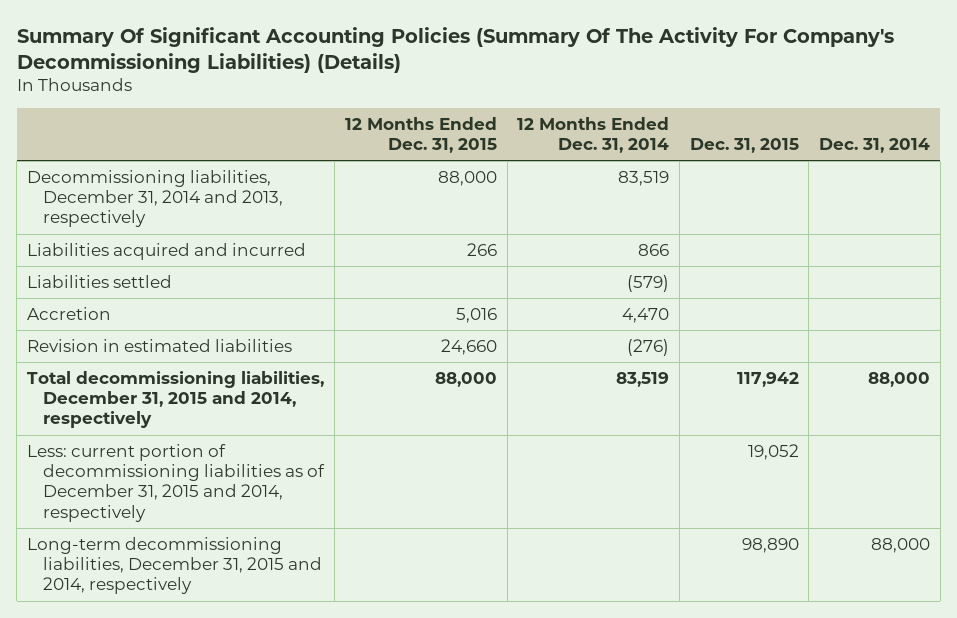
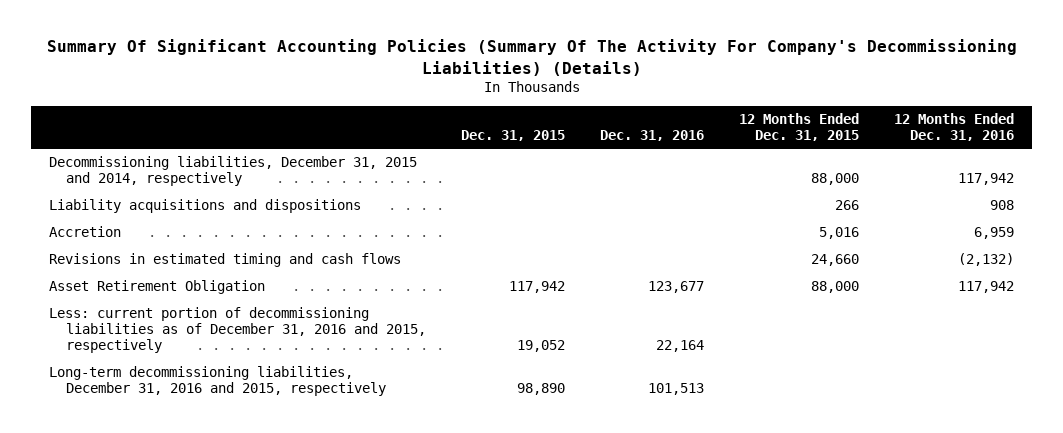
- | 12 Months Ended Dec. 31, 2015 | 12 Months Ended Dec. 31, 2014 | Dec. 31, 2015 | Dec. 31, 2014
+ | Dec. 31, 2015 | Dec. 31, 2016 | 12 Months Ended Dec. 31, 2015 | 12 Months Ended Dec. 31, 2016
- Decommissioning liabilities, December 31, 2014 and 2013, respectively | 88,000 | 83,519 | |
- Liabilities acquired and incurred | 266 | 866 | |
- Liabilities settled | | (579) | |
+ Decommissioning liabilities, December 31, 2015 and 2014, respectively | | | 88,000 | 117,942
+ Liability acquisitions and dispositions | | | 266 | 908
- Revision in estimated liabilities | 24,660 | (276) | |
- Total decommissioning liabilities, December 31, 2015 and 2014, respectively | 88,000 | 83,519 | 117,942 | 88,000
- Less: current portion of decommissioning liabilities as of December 31, 2015 and 2014, respectively | | | 19,052 |
- Long-term decommissioning liabilities, December 31, 2015 and 2014, respectively | | | 98,890 | 88,000
+ Revisions in estimated timing and cash flows | | | 24,660 | (2,132)
+ Asset Retirement Obligation | 117,942 | 123,677 | 88,000 | 117,942
+ Less: current portion of decommissioning liabilities as of December 31, 2016 and 2015, respectively | 19,052 | 22,164 | |
+ Long-term decommissioning liabilities, December 31, 2016 and 2015, respectively | 98,890 | 101,513 | |

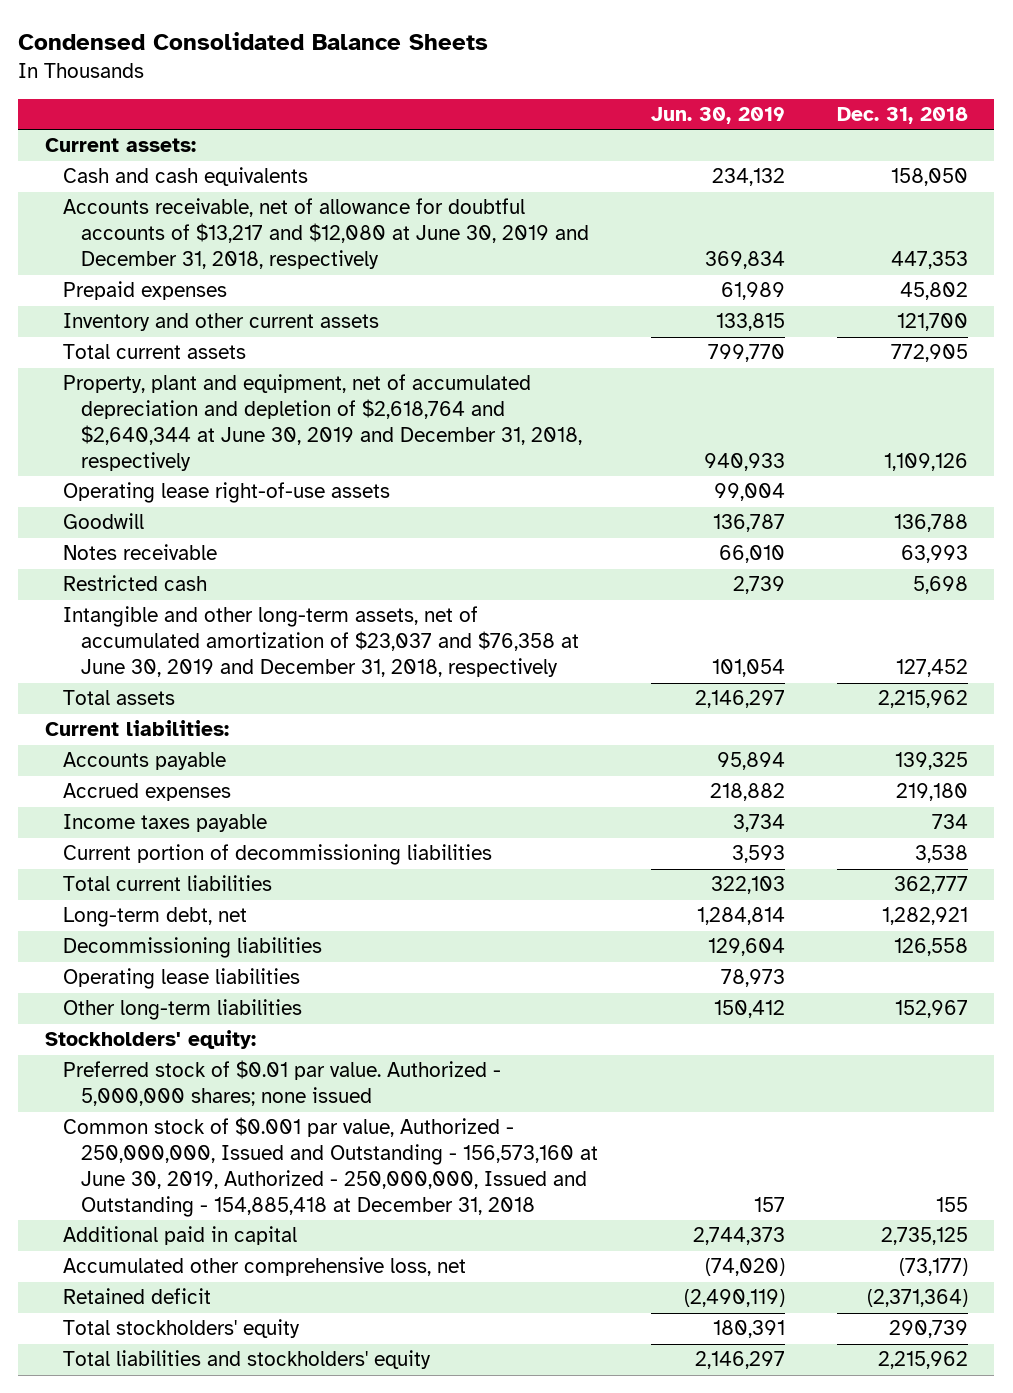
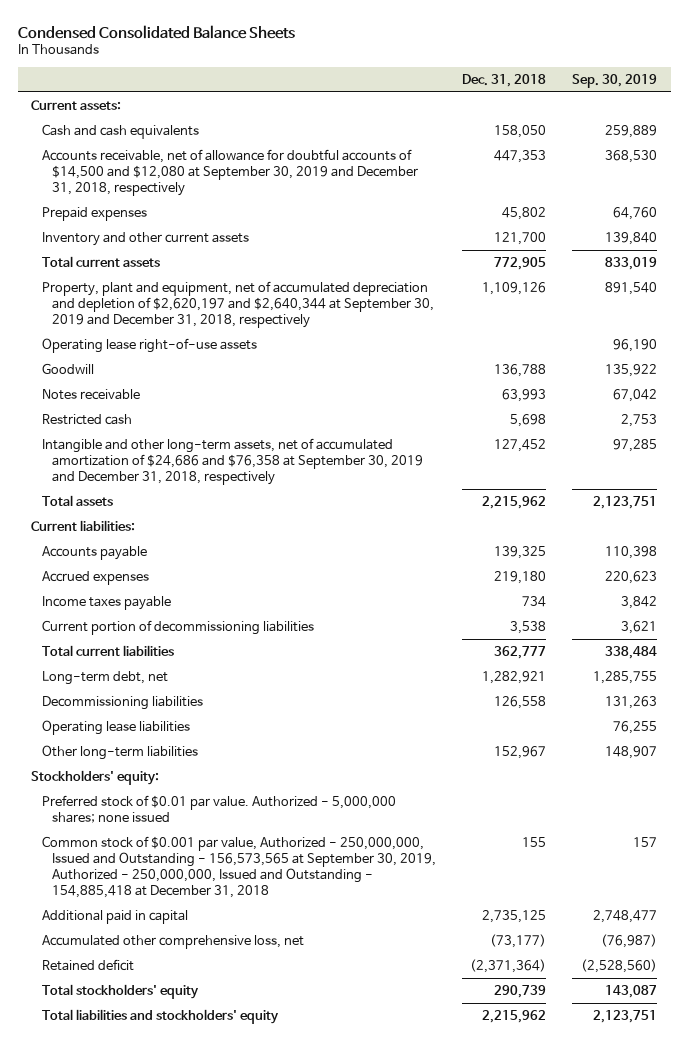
- | Jun. 30, 2019 | Dec. 31, 2018
+ | Dec. 31, 2018 | Sep. 30, 2019
- Accounts receivable, net of allowance for doubtful accounts of $13,217 and $12,080 at June 30, 2019 and December 31, 2018, respectively | 369,834 | 447,353
+ Accounts receivable, net of allowance for doubtful accounts of $14,500 and $12,080 at September 30, 2019 and December 31, 2018, respectively | 447,353 | 368,530
- Property, plant and equipment, net of accumulated depreciation and depletion of $2,618,764 and $2,640,344 at June 30, 2019 and December 31, 2018, respectively | 940,933 | 1,109,126
+ Property, plant and equipment, net of accumulated depreciation and depletion of $2,620,197 and $2,640,344 at September 30, 2019 and December 31, 2018, respectively | 1,109,126 | 891,540
- Intangible and other long-term assets, net of accumulated amortization of $23,037 and $76,358 at June 30, 2019 and December 31, 2018, respectively | 101,054 | 127,452
+ Intangible and other long-term assets, net of accumulated amortization of $24,686 and $76,358 at September 30, 2019 and December 31, 2018, respectively | 127,452 | 97,285
- Common stock of $0.001 par value, Authorized - 250,000,000, Issued and Outstanding - 156,573,160 at June 30, 2019, Authorized - 250,000,000, Issued and Outstanding - 154,885,418 at December 31, 2018 | 157 | 155
+ Common stock of $0.001 par value, Authorized - 250,000,000, Issued and Outstanding - 156,573,565 at September 30, 2019, Authorized - 250,000,000, Issued and Outstanding - 154,885,418 at December 31, 2018 | 155 | 157

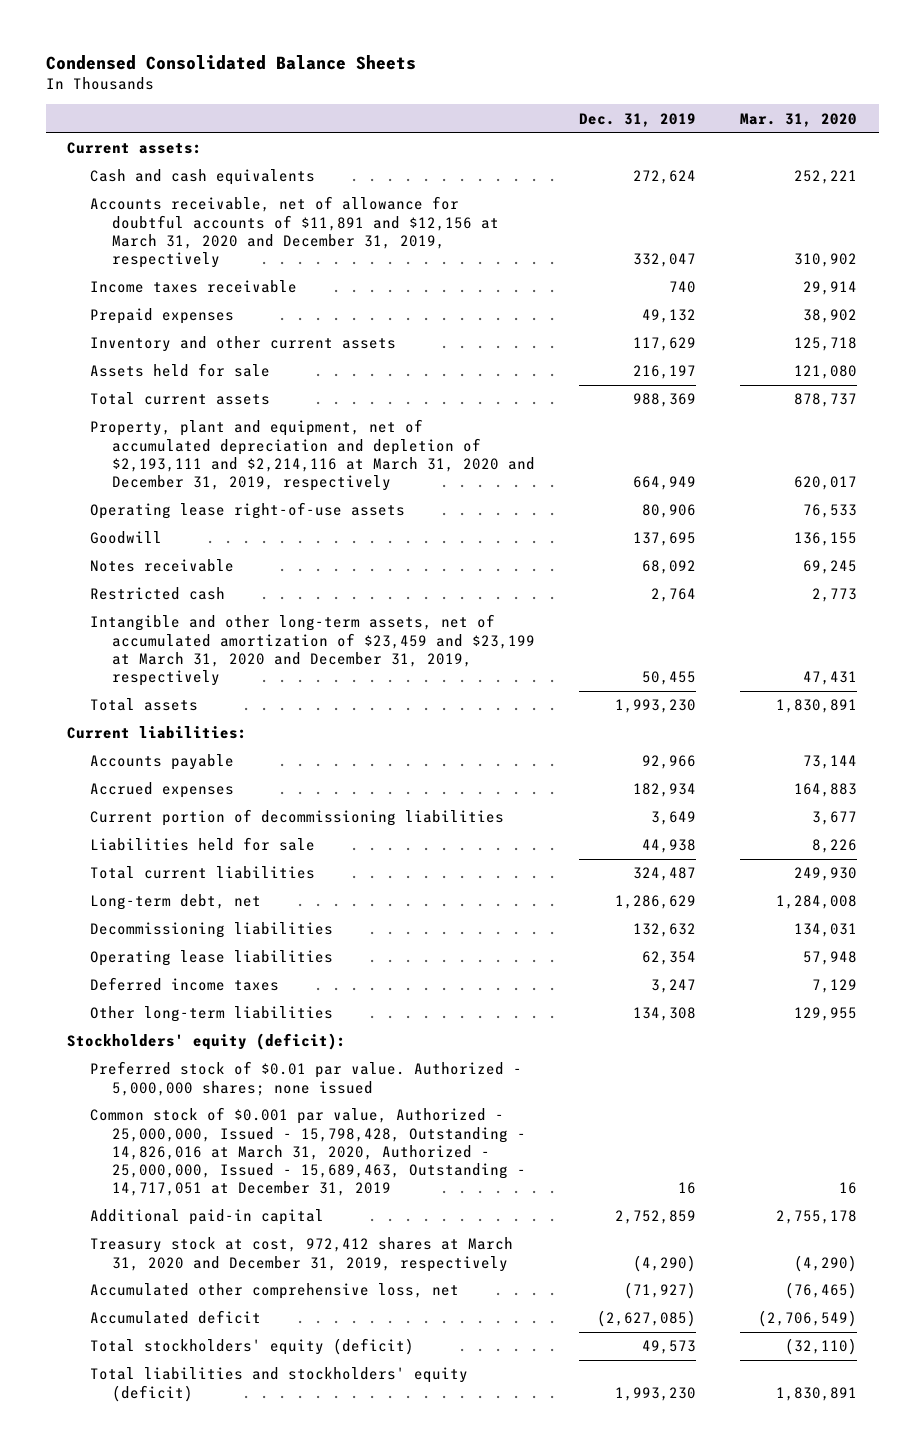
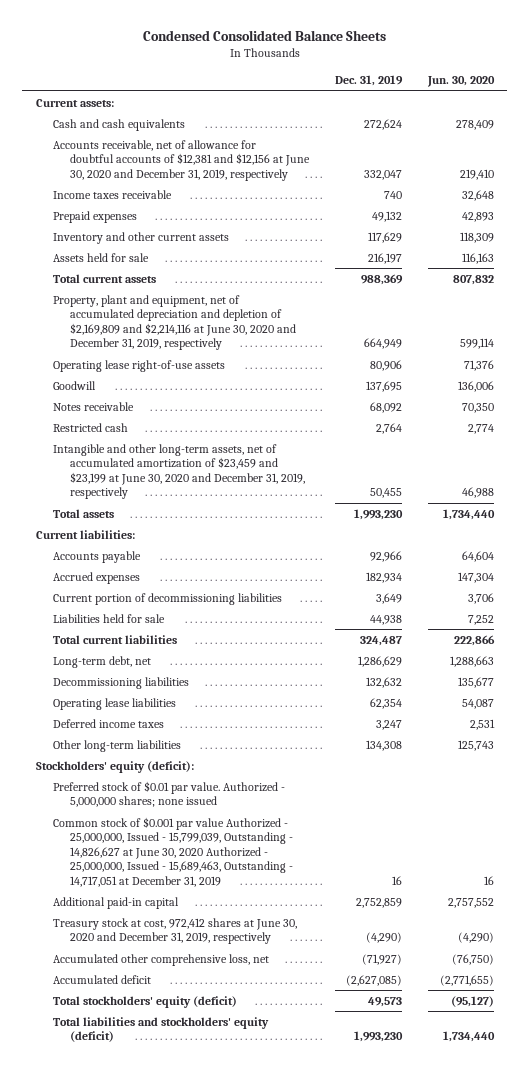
- | Dec. 31, 2019 | Mar. 31, 2020
+ | Dec. 31, 2019 | Jun. 30, 2020
- Accounts receivable, net of allowance for doubtful accounts of $11,891 and $12,156 at March 31, 2020 and December 31, 2019, respectively | 332,047 | 310,902
+ Accounts receivable, net of allowance for doubtful accounts of $12,381 and $12,156 at June 30, 2020 and December 31, 2019, respectively | 332,047 | 219,410
- Property, plant and equipment, net of accumulated depreciation and depletion of $2,193,111 and $2,214,116 at March 31, 2020 and December 31, 2019, respectively | 664,949 | 620,017
+ Property, plant and equipment, net of accumulated depreciation and depletion of $2,169,809 and $2,214,116 at June 30, 2020 and December 31, 2019, respectively | 664,949 | 599,114
- Intangible and other long-term assets, net of accumulated amortization of $23,459 and $23,199 at March 31, 2020 and December 31, 2019, respectively | 50,455 | 47,431
+ Intangible and other long-term assets, net of accumulated amortization of $23,459 and $23,199 at June 30, 2020 and December 31, 2019, respectively | 50,455 | 46,988
- Common stock of $0.001 par value, Authorized - 25,000,000, Issued - 15,798,428, Outstanding - 14,826,016 at March 31, 2020, Authorized - 25,000,000, Issued - 15,689,463, Outstanding - 14,717,051 at December 31, 2019 | 16 | 16
+ Common stock of $0.001 par value Authorized - 25,000,000, Issued - 15,799,039, Outstanding - 14,826,627 at June 30, 2020 Authorized - 25,000,000, Issued - 15,689,463, Outstanding - 14,717,051 at December 31, 2019 | 16 | 16
- Treasury stock at cost, 972,412 shares at March 31, 2020 and December 31, 2019, respectively | (4,290) | (4,290)
+ Treasury stock at cost, 972,412 shares at June 30, 2020 and December 31, 2019, respectively | (4,290) | (4,290)

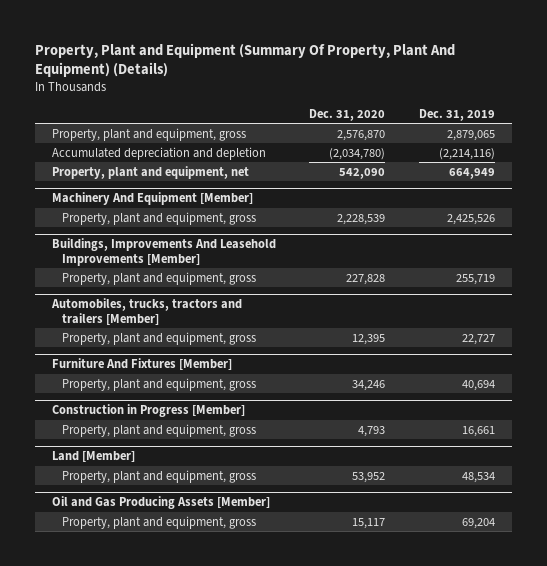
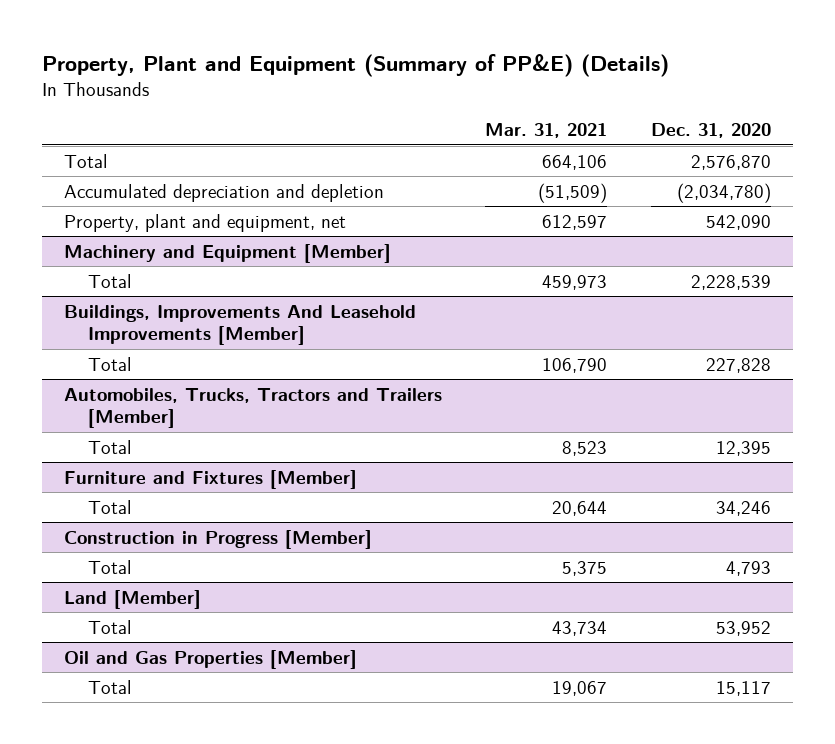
- Property, Plant and Equipment (Summary Of Property, Plant And Equipment) (Details)
+ Property, Plant and Equipment (Summary of PP&E) (Details)
- | Dec. 31, 2020 | Dec. 31, 2019
+ | Mar. 31, 2021 | Dec. 31, 2020
- Property, plant and equipment, gross | 2,576,870 | 2,879,065
+ Total | 664,106 | 2,576,870
- Machinery And Equipment [Member]
- Property, plant and equipment, gross | 2,228,539 | 2,425,526
+ Machinery and Equipment [Member]
+ Total | 459,973 | 2,228,539
@ Buildings, Improvements And Leasehold Improvements [Member]
- Property, plant and equipment, gross | 227,828 | 255,719
- Automobiles, trucks, tractors and trailers [Member]
- Property, plant and equipment, gross | 12,395 | 22,727
- Furniture And Fixtures [Member]
- Property, plant and equipment, gross | 34,246 | 40,694
@ Buildings, Improvements And Leasehold Improvements [Member]
+ Total | 106,790 | 227,828
+ Automobiles, Trucks, Tractors and Trailers [Member]
+ Total | 8,523 | 12,395
+ Furniture and Fixtures [Member]
+ Total | 20,644 | 34,246
@ Construction in Progress [Member]
- Property, plant and equipment, gross | 4,793 | 16,661
+ Total | 5,375 | 4,793
@ Land [Member]
- Property, plant and equipment, gross | 53,952 | 48,534
- Oil and Gas Producing Assets [Member]
- Property, plant and equipment, gross | 15,117 | 69,204
@ Land [Member]
+ Total | 43,734 | 53,952
+ Oil and Gas Properties [Member]
+ Total | 19,067 | 15,117

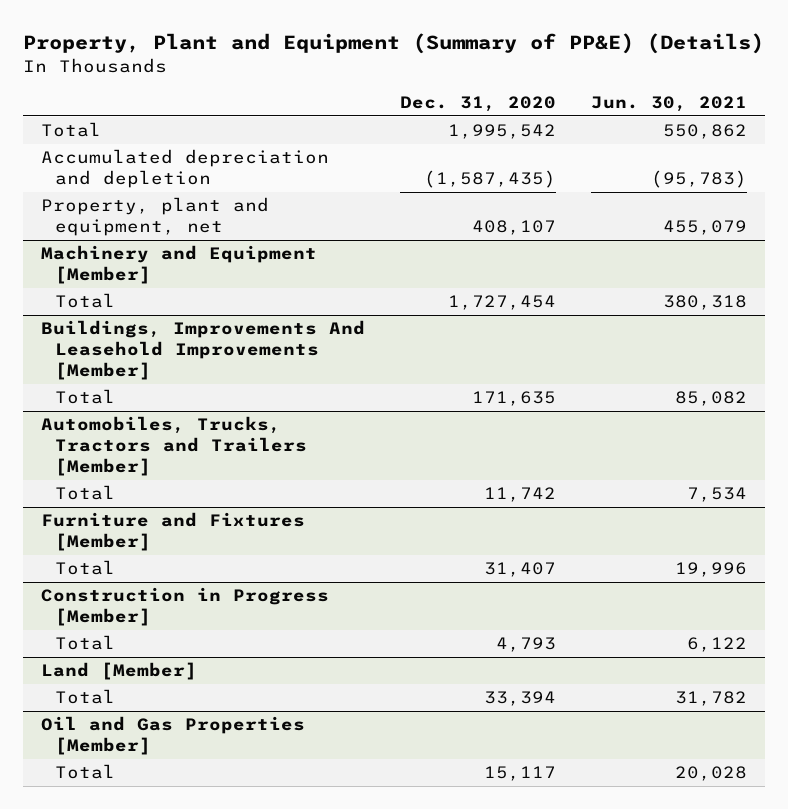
- | Mar. 31, 2021 | Dec. 31, 2020
+ | Dec. 31, 2020 | Jun. 30, 2021
- Total | 664,106 | 2,576,870
- Accumulated depreciation and depletion | (51,509) | (2,034,780)
- Property, plant and equipment, net | 612,597 | 542,090
+ Total | 1,995,542 | 550,862
+ Accumulated depreciation and depletion | (1,587,435) | (95,783)
+ Property, plant and equipment, net | 408,107 | 455,079
@ Machinery and Equipment [Member]
- Total | 459,973 | 2,228,539
+ Total | 1,727,454 | 380,318
@ Buildings, Improvements And Leasehold Improvements [Member]
- Total | 106,790 | 227,828
+ Total | 171,635 | 85,082
@ Automobiles, Trucks, Tractors and Trailers [Member]
- Total | 8,523 | 12,395
+ Total | 11,742 | 7,534
@ Furniture and Fixtures [Member]
- Total | 20,644 | 34,246
+ Total | 31,407 | 19,996
@ Land [Member]
- Total | 43,734 | 53,952
+ Total | 33,394 | 31,782

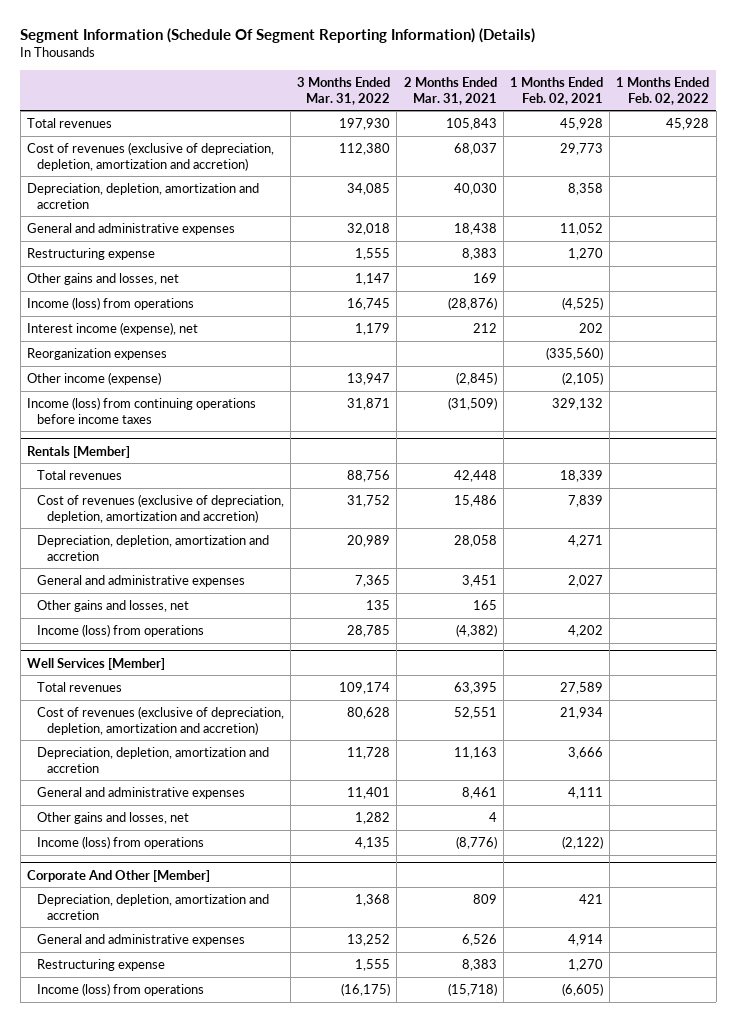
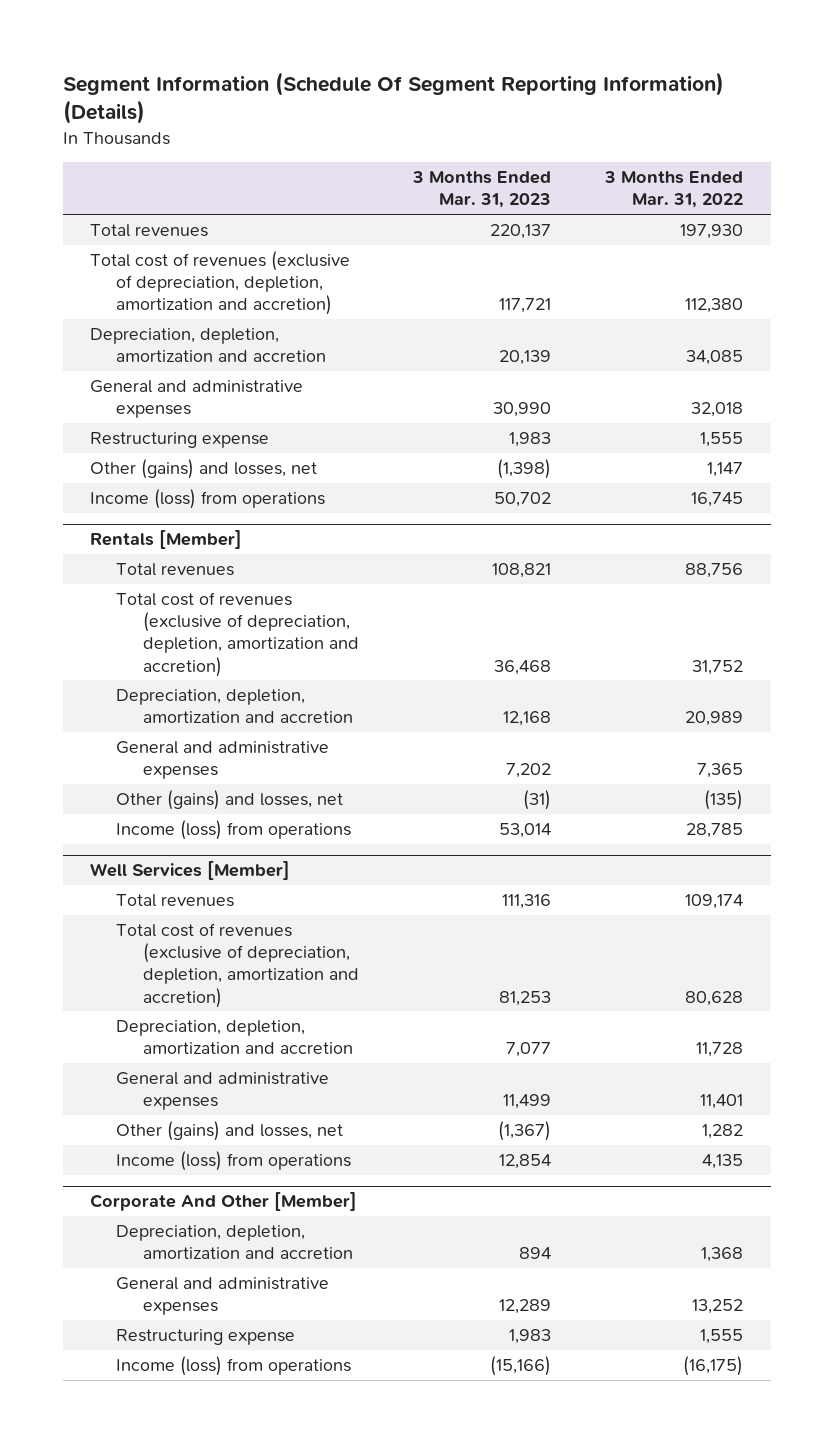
- | 3 Months Ended Mar. 31, 2022 | 2 Months Ended Mar. 31, 2021 | 1 Months Ended Feb. 02, 2021 | 1 Months Ended Feb. 02, 2022
+ | 3 Months Ended Mar. 31, 2023 | 3 Months Ended Mar. 31, 2022
- Cost of revenues (exclusive of depreciation, depletion, amortization and accretion) | 112,380 | 68,037 | 29,773 |
+ Total cost of revenues (exclusive of depreciation, depletion, amortization and accretion) | 117,721 | 112,380
- Other gains and losses, net | 1,147 | 169 | |
+ Other (gains) and losses, net | (1,398) | 1,147
- Interest income (expense), net | 1,179 | 212 | 202 |
- Reorganization expenses | | | (335,560) |
- Other income (expense) | 13,947 | (2,845) | (2,105) |
- Income (loss) from continuing operations before income taxes | 31,871 | (31,509) | 329,132 |
@ Rentals [Member]
- Cost of revenues (exclusive of depreciation, depletion, amortization and accretion) | 31,752 | 15,486 | 7,839 |
+ Total cost of revenues (exclusive of depreciation, depletion, amortization and accretion) | 36,468 | 31,752
- Other gains and losses, net | 135 | 165 | |
+ Other (gains) and losses, net | (31) | (135)
@ Well Services [Member]
- Cost of revenues (exclusive of depreciation, depletion, amortization and accretion) | 80,628 | 52,551 | 21,934 |
+ Total cost of revenues (exclusive of depreciation, depletion, amortization and accretion) | 81,253 | 80,628
- Other gains and losses, net | 1,282 | 4 | |
+ Other (gains) and losses, net | (1,367) | 1,282

